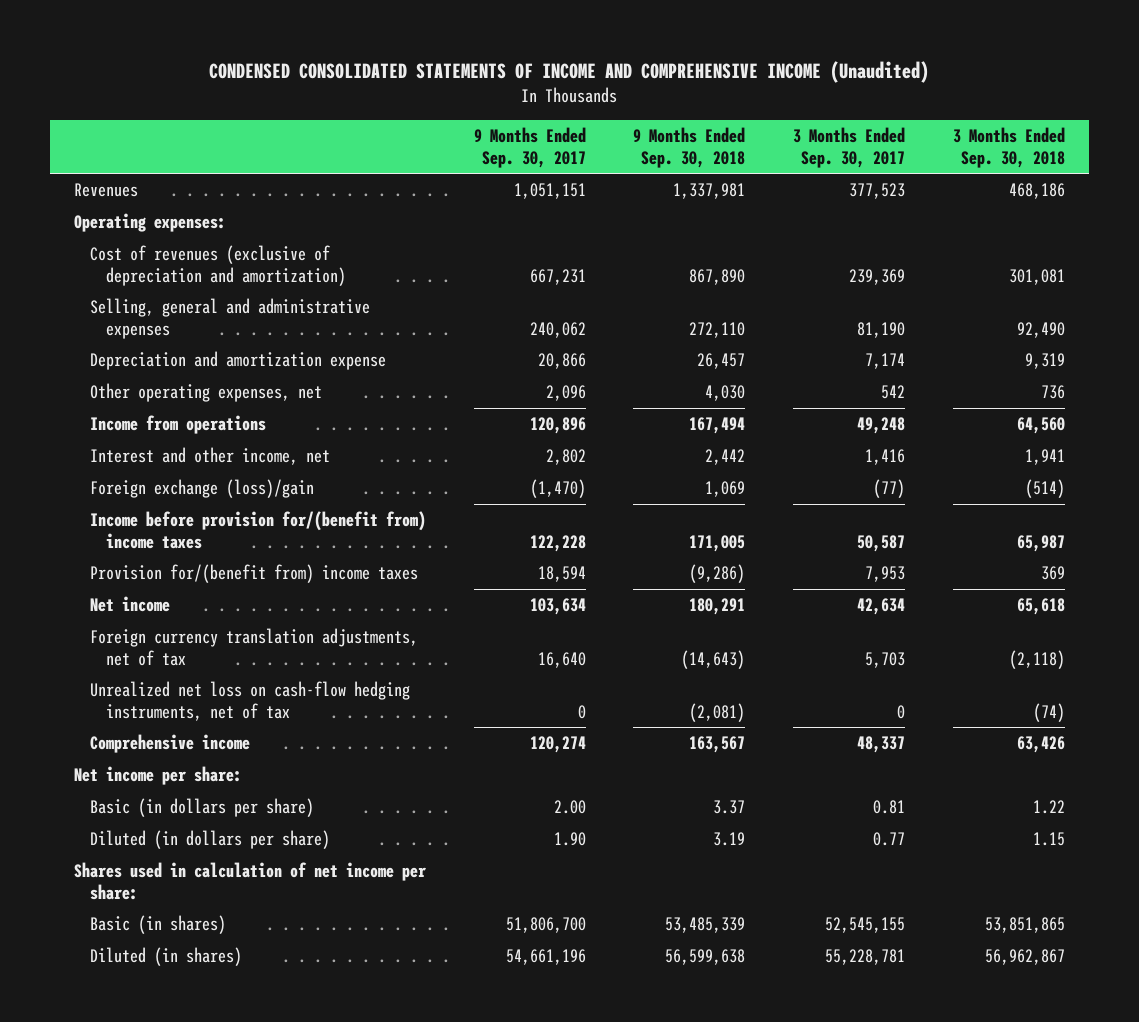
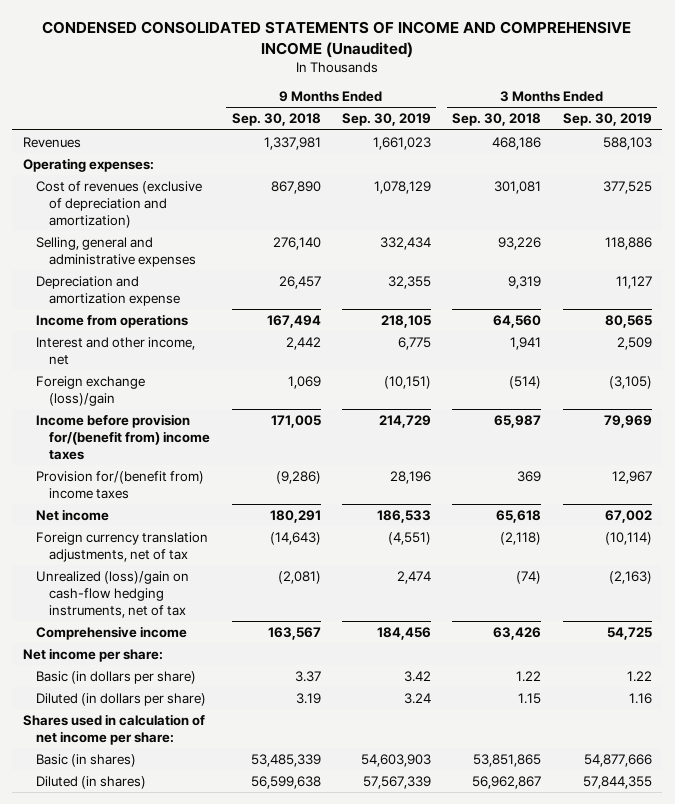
- | 9 Months Ended Sep. 30, 2017 | 9 Months Ended Sep. 30, 2018 | 3 Months Ended Sep. 30, 2017 | 3 Months Ended Sep. 30, 2018
+ | 9 Months Ended Sep. 30, 2018 | 9 Months Ended Sep. 30, 2019 | 3 Months Ended Sep. 30, 2018 | 3 Months Ended Sep. 30, 2019
- Selling, general and administrative expenses | 240,062 | 272,110 | 81,190 | 92,490
+ Selling, general and administrative expenses | 276,140 | 332,434 | 93,226 | 118,886
- Other operating expenses, net | 2,096 | 4,030 | 542 | 736
- Unrealized net loss on cash-flow hedging instruments, net of tax | 0 | (2,081) | 0 | (74)
+ Unrealized (loss)/gain on cash-flow hedging instruments, net of tax | (2,081) | 2,474 | (74) | (2,163)

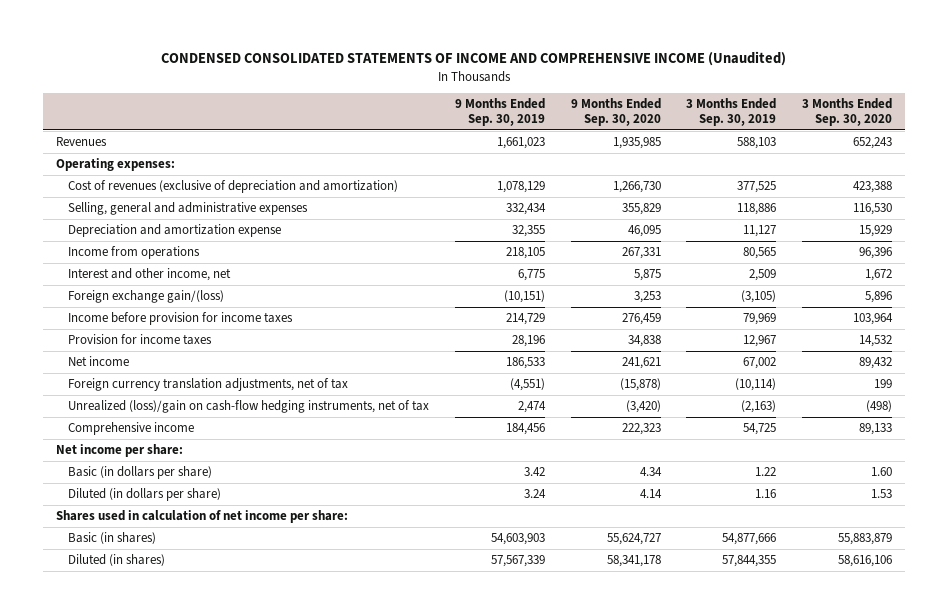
- | 9 Months Ended Sep. 30, 2018 | 9 Months Ended Sep. 30, 2019 | 3 Months Ended Sep. 30, 2018 | 3 Months Ended Sep. 30, 2019
+ | 9 Months Ended Sep. 30, 2019 | 9 Months Ended Sep. 30, 2020 | 3 Months Ended Sep. 30, 2019 | 3 Months Ended Sep. 30, 2020
- Foreign exchange (loss)/gain | 1,069 | (10,151) | (514) | (3,105)
- Income before provision for/(benefit from) income taxes | 171,005 | 214,729 | 65,987 | 79,969
- Provision for/(benefit from) income taxes | (9,286) | 28,196 | 369 | 12,967
+ Foreign exchange gain/(loss) | (10,151) | 3,253 | (3,105) | 5,896
+ Income before provision for income taxes | 214,729 | 276,459 | 79,969 | 103,964
+ Provision for income taxes | 28,196 | 34,838 | 12,967 | 14,532

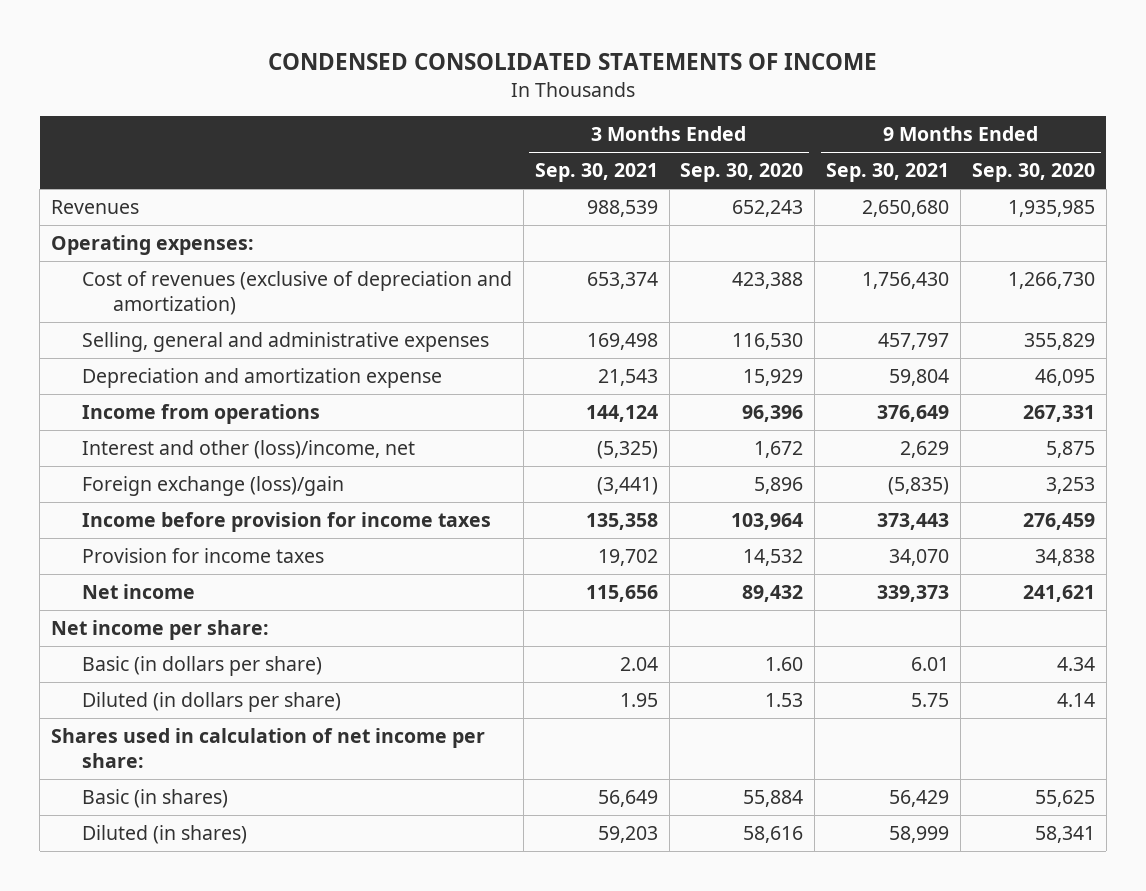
- CONDENSED CONSOLIDATED STATEMENTS OF INCOME AND COMPREHENSIVE INCOME (Unaudited)
+ CONDENSED CONSOLIDATED STATEMENTS OF INCOME
- | 9 Months Ended Sep. 30, 2019 | 9 Months Ended Sep. 30, 2020 | 3 Months Ended Sep. 30, 2019 | 3 Months Ended Sep. 30, 2020
+ | 3 Months Ended Sep. 30, 2021 | 3 Months Ended Sep. 30, 2020 | 9 Months Ended Sep. 30, 2021 | 9 Months Ended Sep. 30, 2020
- Interest and other income, net | 6,775 | 5,875 | 2,509 | 1,672
- Foreign exchange gain/(loss) | (10,151) | 3,253 | (3,105) | 5,896
+ Interest and other (loss)/income, net | (5,325) | 1,672 | 2,629 | 5,875
+ Foreign exchange (loss)/gain | (3,441) | 5,896 | (5,835) | 3,253
- Foreign currency translation adjustments, net of tax | (4,551) | (15,878) | (10,114) | 199
- Unrealized (loss)/gain on cash-flow hedging instruments, net of tax | 2,474 | (3,420) | (2,163) | (498)
- Comprehensive income | 184,456 | 222,323 | 54,725 | 89,133
- Basic (in shares) | 54,603,903 | 55,624,727 | 54,877,666 | 55,883,879
- Diluted (in shares) | 57,567,339 | 58,341,178 | 57,844,355 | 58,616,106
+ Basic (in shares) | 56,649 | 55,884 | 56,429 | 55,625
+ Diluted (in shares) | 59,203 | 58,616 | 58,999 | 58,341

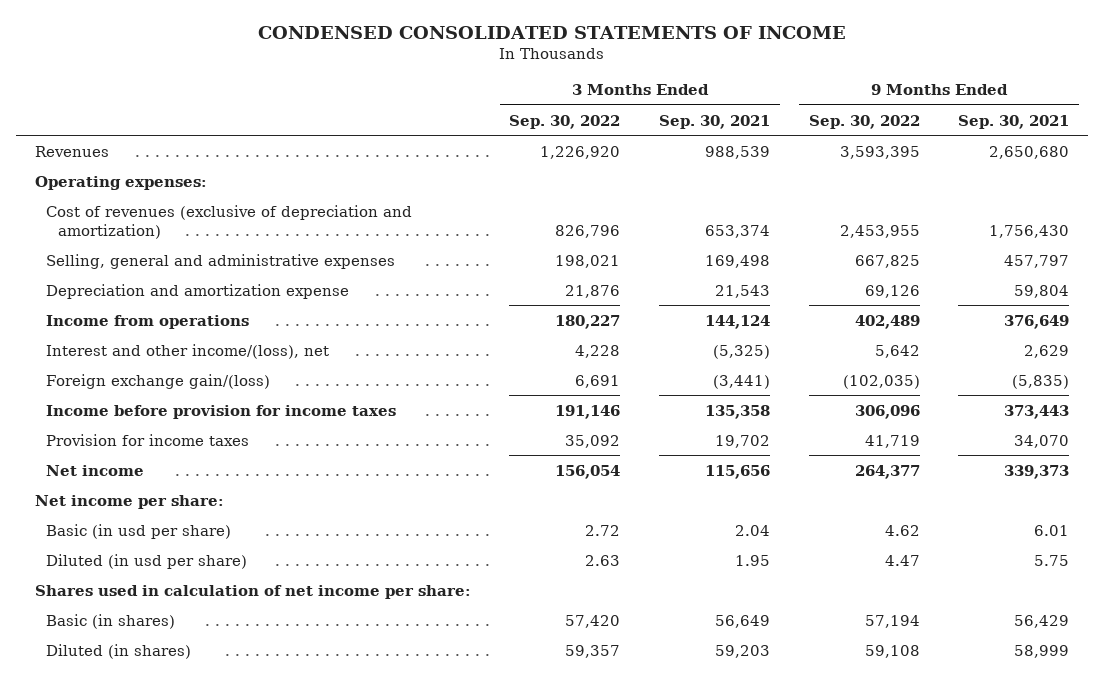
- | 3 Months Ended Sep. 30, 2021 | 3 Months Ended Sep. 30, 2020 | 9 Months Ended Sep. 30, 2021 | 9 Months Ended Sep. 30, 2020
+ | 3 Months Ended Sep. 30, 2022 | 3 Months Ended Sep. 30, 2021 | 9 Months Ended Sep. 30, 2022 | 9 Months Ended Sep. 30, 2021
- Interest and other (loss)/income, net | (5,325) | 1,672 | 2,629 | 5,875
- Foreign exchange (loss)/gain | (3,441) | 5,896 | (5,835) | 3,253
+ Interest and other income/(loss), net | 4,228 | (5,325) | 5,642 | 2,629
+ Foreign exchange gain/(loss) | 6,691 | (3,441) | (102,035) | (5,835)
- Basic (in dollars per share) | 2.04 | 1.60 | 6.01 | 4.34
- Diluted (in dollars per share) | 1.95 | 1.53 | 5.75 | 4.14
+ Basic (in usd per share) | 2.72 | 2.04 | 4.62 | 6.01
+ Diluted (in usd per share) | 2.63 | 1.95 | 4.47 | 5.75

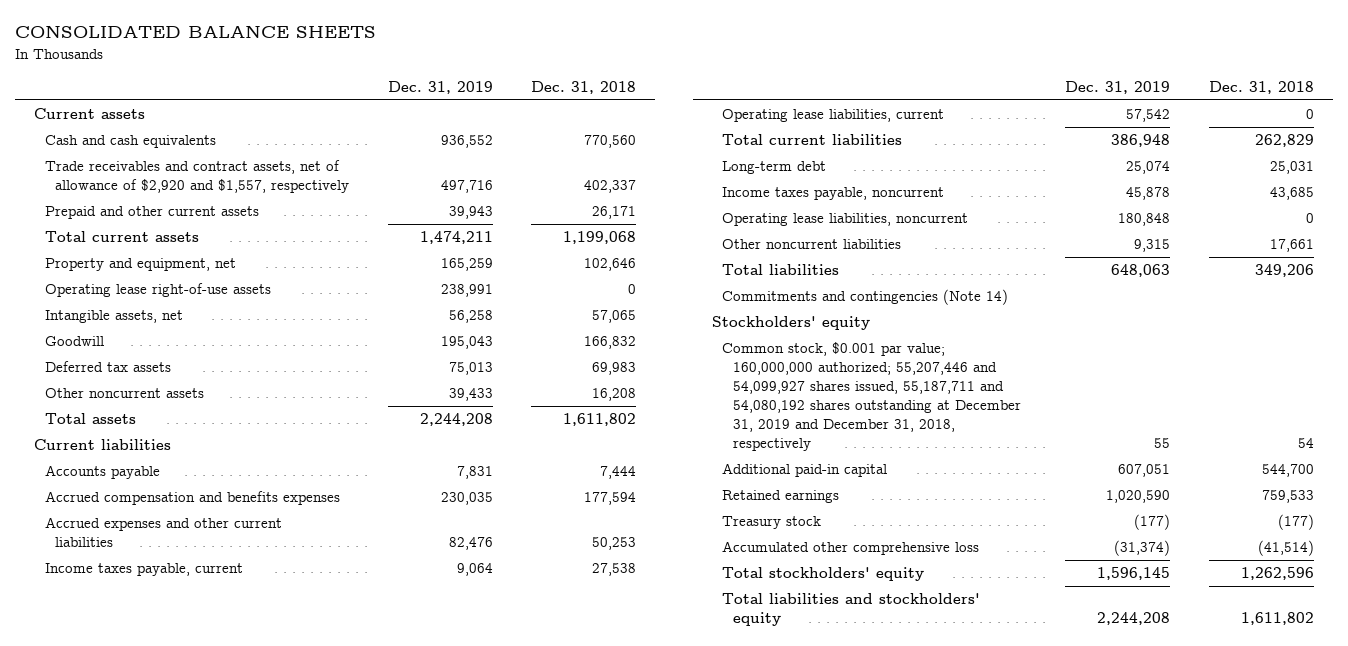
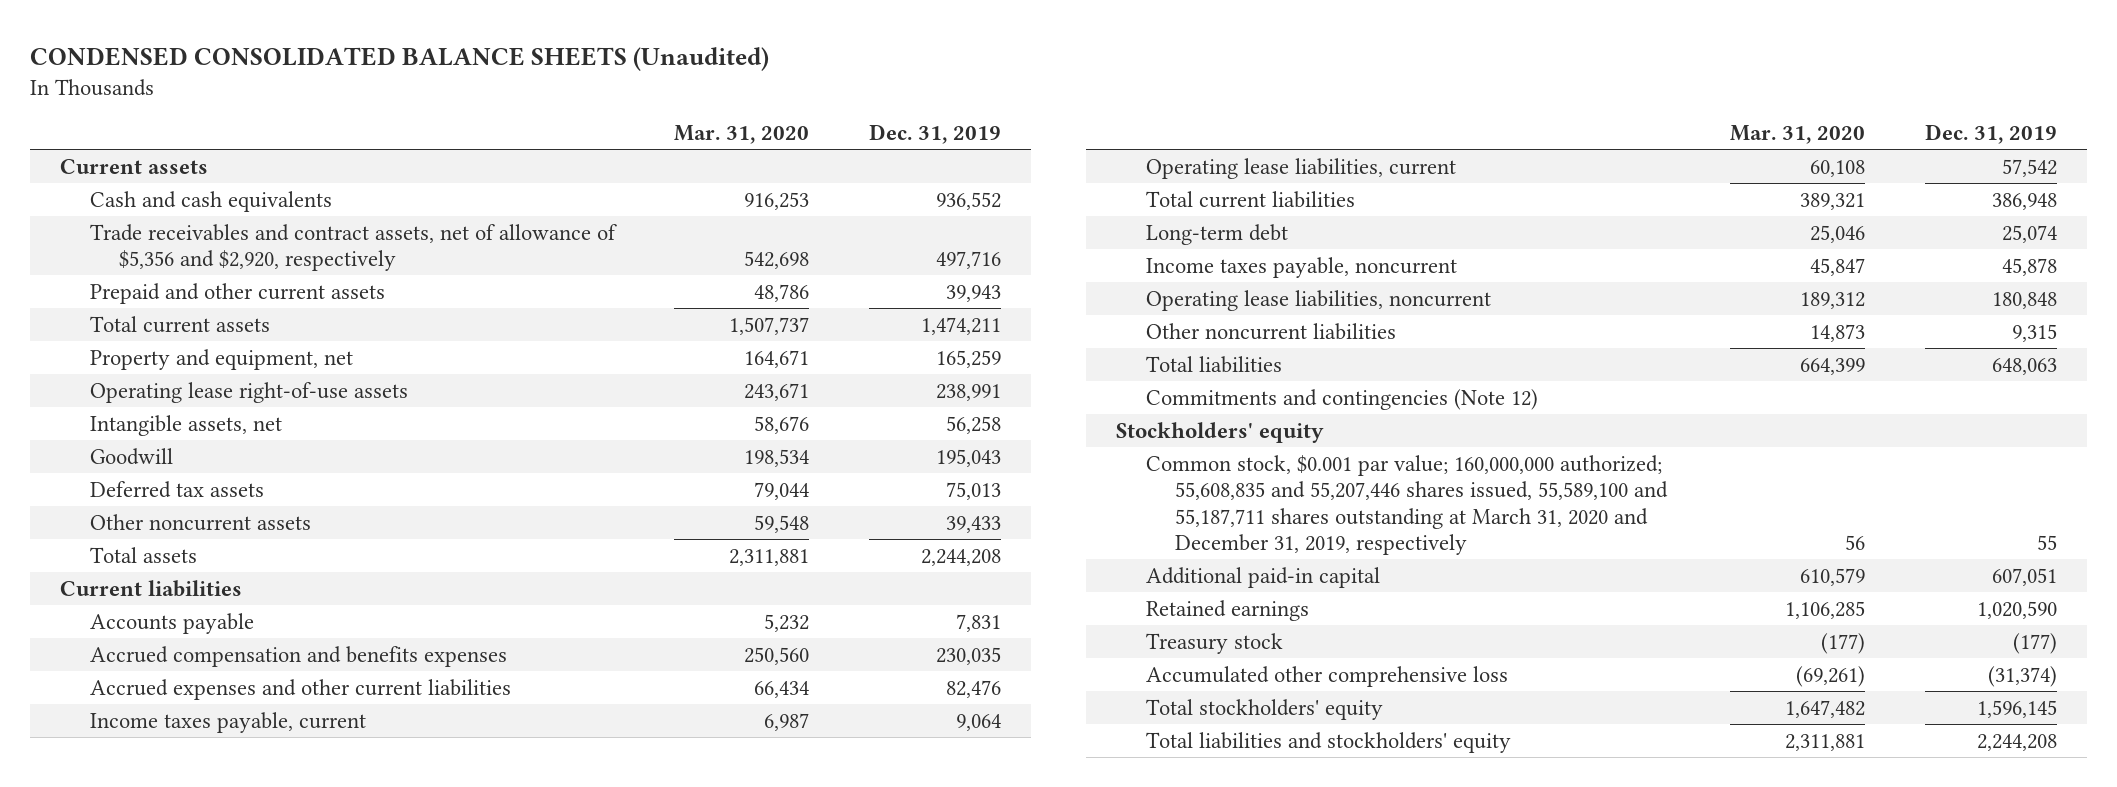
- CONSOLIDATED BALANCE SHEETS
+ CONDENSED CONSOLIDATED BALANCE SHEETS (Unaudited)
- | Dec. 31, 2019 | Dec. 31, 2018
+ | Mar. 31, 2020 | Dec. 31, 2019
- Trade receivables and contract assets, net of allowance of $2,920 and $1,557, respectively | 497,716 | 402,337
+ Trade receivables and contract assets, net of allowance of $5,356 and $2,920, respectively | 542,698 | 497,716
- Commitments and contingencies (Note 14)
+ Commitments and contingencies (Note 12)
- Common stock, $0.001 par value; 160,000,000 authorized; 55,207,446 and 54,099,927 shares issued, 55,187,711 and 54,080,192 shares outstanding at December 31, 2019 and December 31, 2018, respectively | 55 | 54
+ Common stock, $0.001 par value; 160,000,000 authorized; 55,608,835 and 55,207,446 shares issued, 55,589,100 and 55,187,711 shares outstanding at March 31, 2020 and December 31, 2019, respectively | 56 | 55

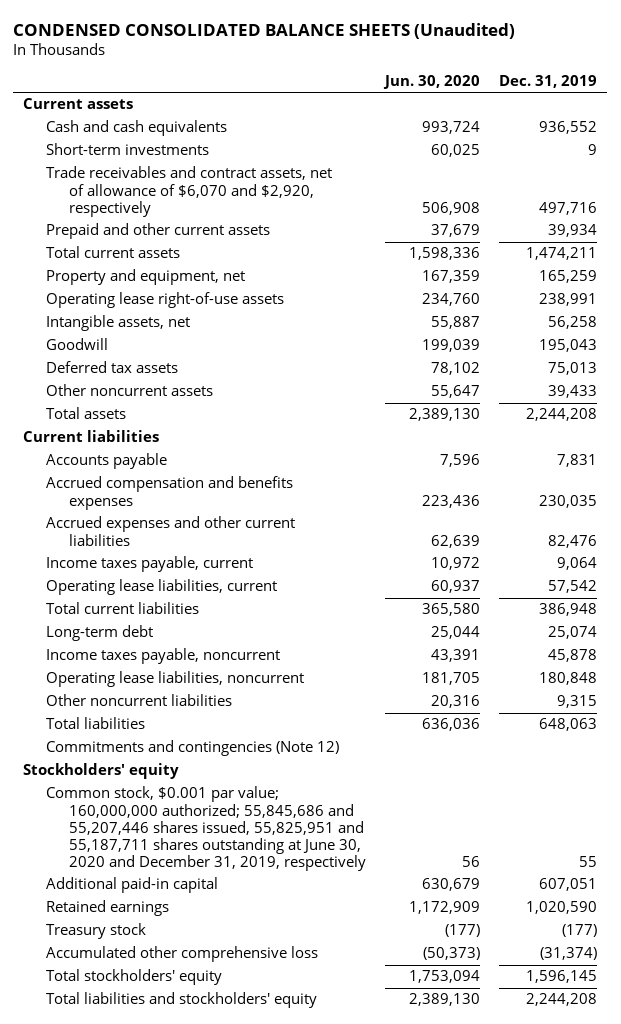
- | Mar. 31, 2020 | Dec. 31, 2019
+ | Jun. 30, 2020 | Dec. 31, 2019
- Trade receivables and contract assets, net of allowance of $5,356 and $2,920, respectively | 542,698 | 497,716
- Prepaid and other current assets | 48,786 | 39,943
+ Short-term investments | 60,025 | 9
+ Trade receivables and contract assets, net of allowance of $6,070 and $2,920, respectively | 506,908 | 497,716
+ Prepaid and other current assets | 37,679 | 39,934
- Common stock, $0.001 par value; 160,000,000 authorized; 55,608,835 and 55,207,446 shares issued, 55,589,100 and 55,187,711 shares outstanding at March 31, 2020 and December 31, 2019, respectively | 56 | 55
+ Common stock, $0.001 par value; 160,000,000 authorized; 55,845,686 and 55,207,446 shares issued, 55,825,951 and 55,187,711 shares outstanding at June 30, 2020 and December 31, 2019, respectively | 56 | 55

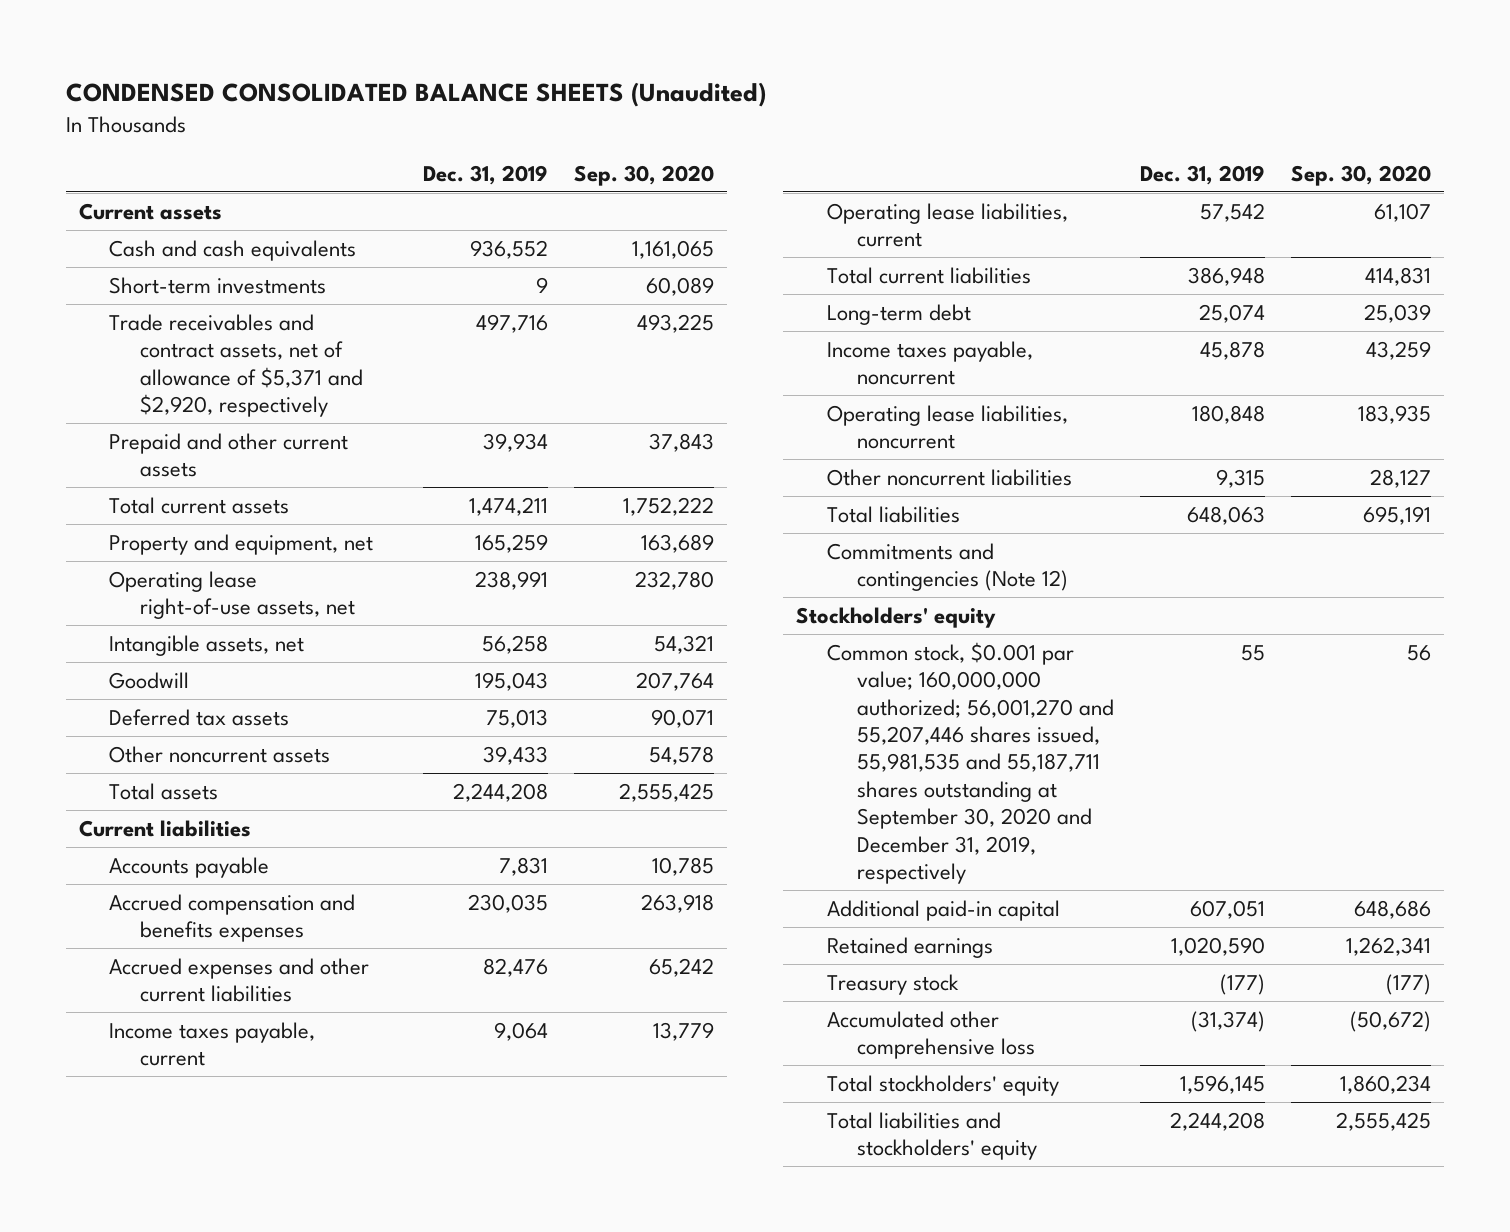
- | Jun. 30, 2020 | Dec. 31, 2019
+ | Dec. 31, 2019 | Sep. 30, 2020
- Trade receivables and contract assets, net of allowance of $6,070 and $2,920, respectively | 506,908 | 497,716
+ Trade receivables and contract assets, net of allowance of $5,371 and $2,920, respectively | 497,716 | 493,225
- Operating lease right-of-use assets | 234,760 | 238,991
+ Operating lease right-of-use assets, net | 238,991 | 232,780
- Common stock, $0.001 par value; 160,000,000 authorized; 55,845,686 and 55,207,446 shares issued, 55,825,951 and 55,187,711 shares outstanding at June 30, 2020 and December 31, 2019, respectively | 56 | 55
+ Common stock, $0.001 par value; 160,000,000 authorized; 56,001,270 and 55,207,446 shares issued, 55,981,535 and 55,187,711 shares outstanding at September 30, 2020 and December 31, 2019, respectively | 55 | 56

